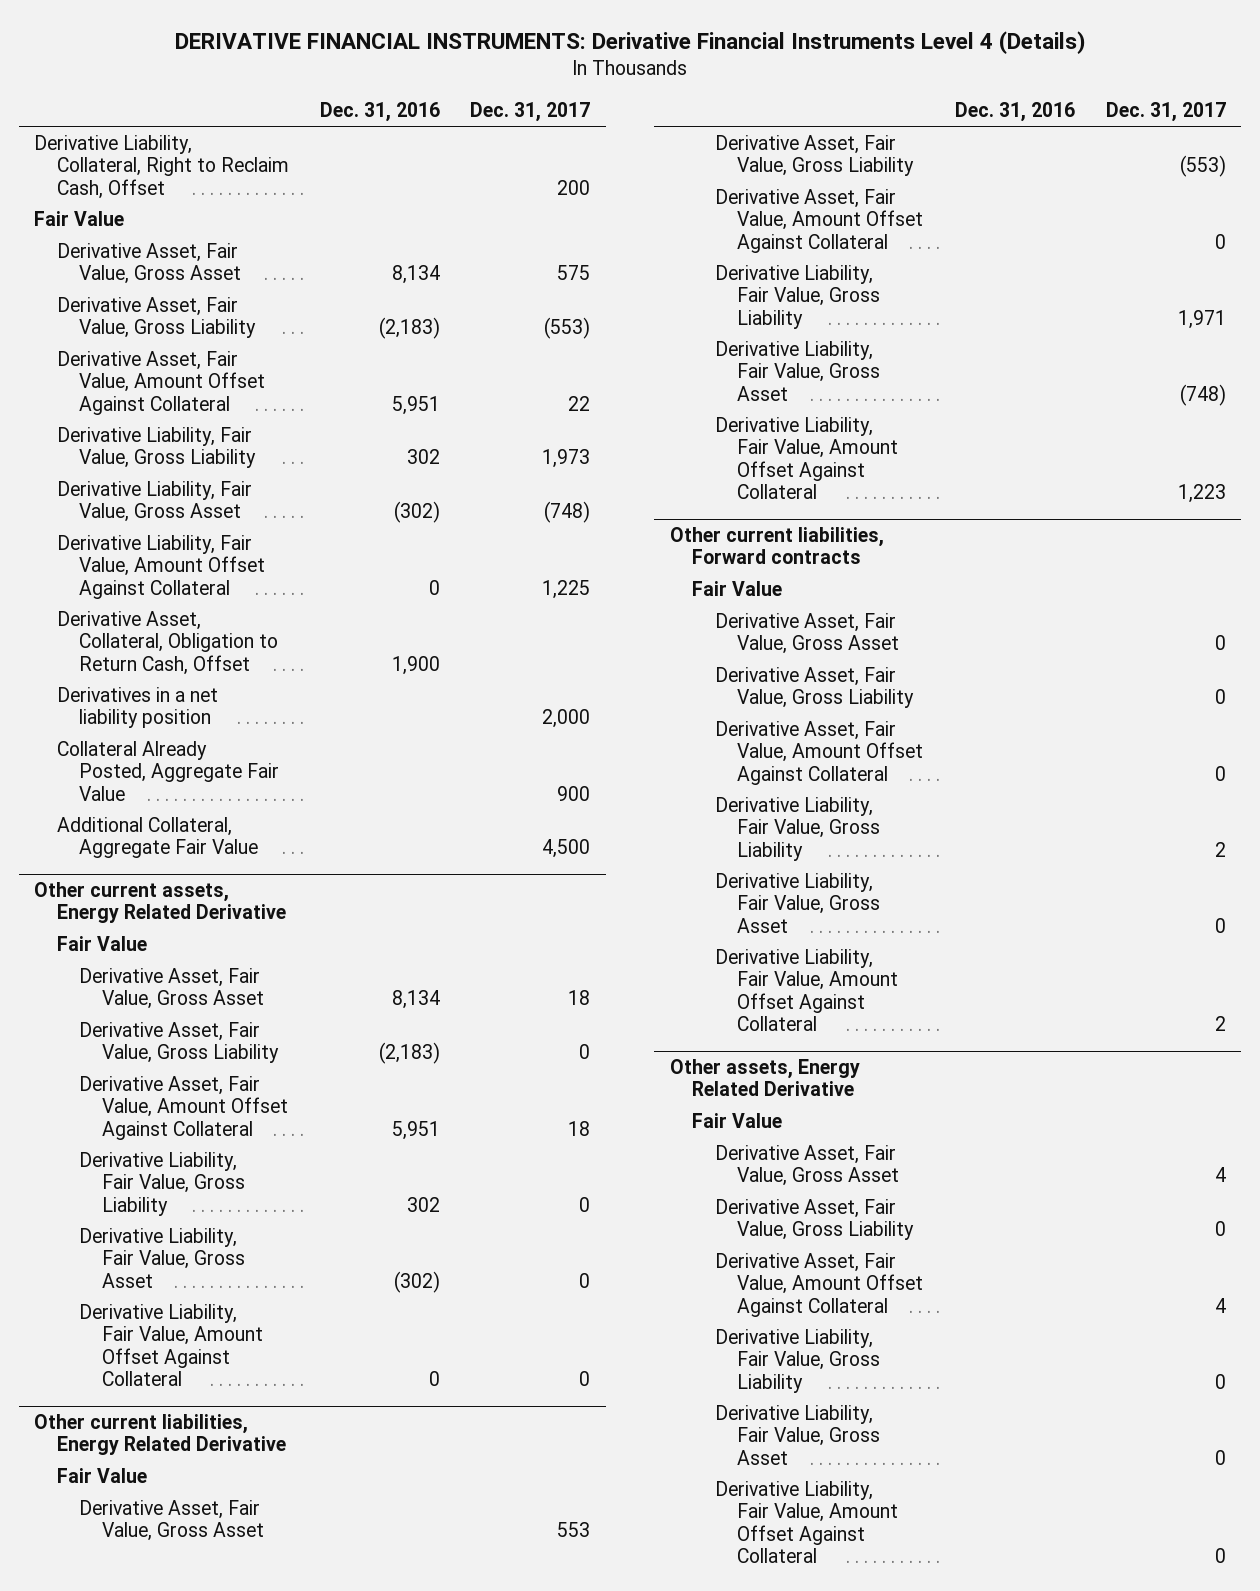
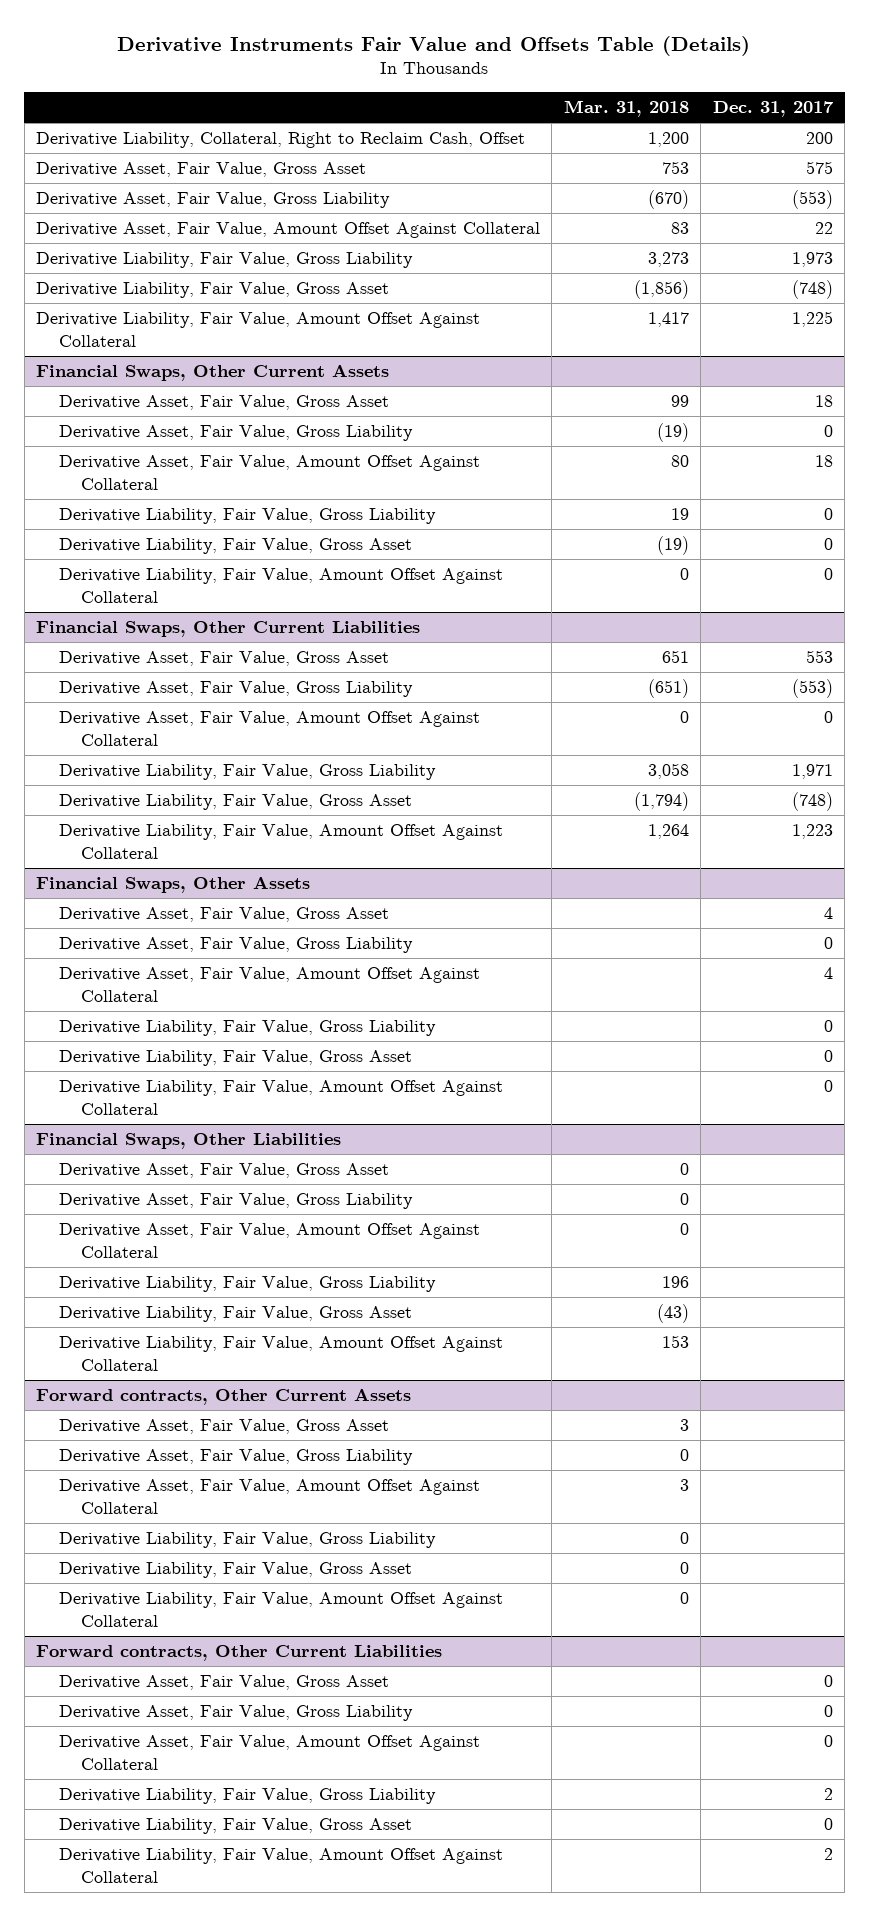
- DERIVATIVE FINANCIAL INSTRUMENTS: Derivative Financial Instruments Level 4 (Details)
+ Derivative Instruments Fair Value and Offsets Table (Details)
- | Dec. 31, 2016 | Dec. 31, 2017
+ | Mar. 31, 2018 | Dec. 31, 2017
- Fair Value
- Derivative Asset, Collateral, Obligation to Return Cash, Offset | 1,900 |
- Derivatives in a net liability position | | 2,000
- Collateral Already Posted, Aggregate Fair Value | | 900
- Additional Collateral, Aggregate Fair Value | | 4,500
- Other current assets, Energy Related Derivative
- Fair Value
+ Financial Swaps, Other Current Assets
- Other current liabilities, Energy Related Derivative
- Fair Value
+ Financial Swaps, Other Current Liabilities
- Other current liabilities, Forward contracts
- Fair Value
- Derivative Asset, Fair Value, Gross Asset | | 0
- Derivative Asset, Fair Value, Gross Liability | | 0
- Derivative Asset, Fair Value, Amount Offset Against Collateral | | 0
- Derivative Liability, Fair Value, Gross Liability | | 2
- Derivative Liability, Fair Value, Gross Asset | | 0
- Derivative Liability, Fair Value, Amount Offset Against Collateral | | 2
- Other assets, Energy Related Derivative
- Fair Value
+ Financial Swaps, Other Assets
+ Financial Swaps, Other Liabilities
+ Derivative Asset, Fair Value, Gross Asset | 0 |
+ Derivative Asset, Fair Value, Gross Liability | 0 |
+ Derivative Asset, Fair Value, Amount Offset Against Collateral | 0 |
+ Derivative Liability, Fair Value, Gross Liability | 196 |
+ Derivative Liability, Fair Value, Gross Asset | (43) |
+ Derivative Liability, Fair Value, Amount Offset Against Collateral | 153 |
+ Forward contracts, Other Current Assets
+ Derivative Asset, Fair Value, Gross Asset | 3 |
+ Derivative Asset, Fair Value, Gross Liability | 0 |
+ Derivative Asset, Fair Value, Amount Offset Against Collateral | 3 |
+ Derivative Liability, Fair Value, Gross Liability | 0 |
+ Derivative Liability, Fair Value, Gross Asset | 0 |
+ Derivative Liability, Fair Value, Amount Offset Against Collateral | 0 |
+ Forward contracts, Other Current Liabilities
+ Derivative Asset, Fair Value, Gross Asset | | 0
+ Derivative Asset, Fair Value, Gross Liability | | 0
+ Derivative Asset, Fair Value, Amount Offset Against Collateral | | 0
+ Derivative Liability, Fair Value, Gross Liability | | 2
+ Derivative Liability, Fair Value, Gross Asset | | 0
+ Derivative Liability, Fair Value, Amount Offset Against Collateral | | 2

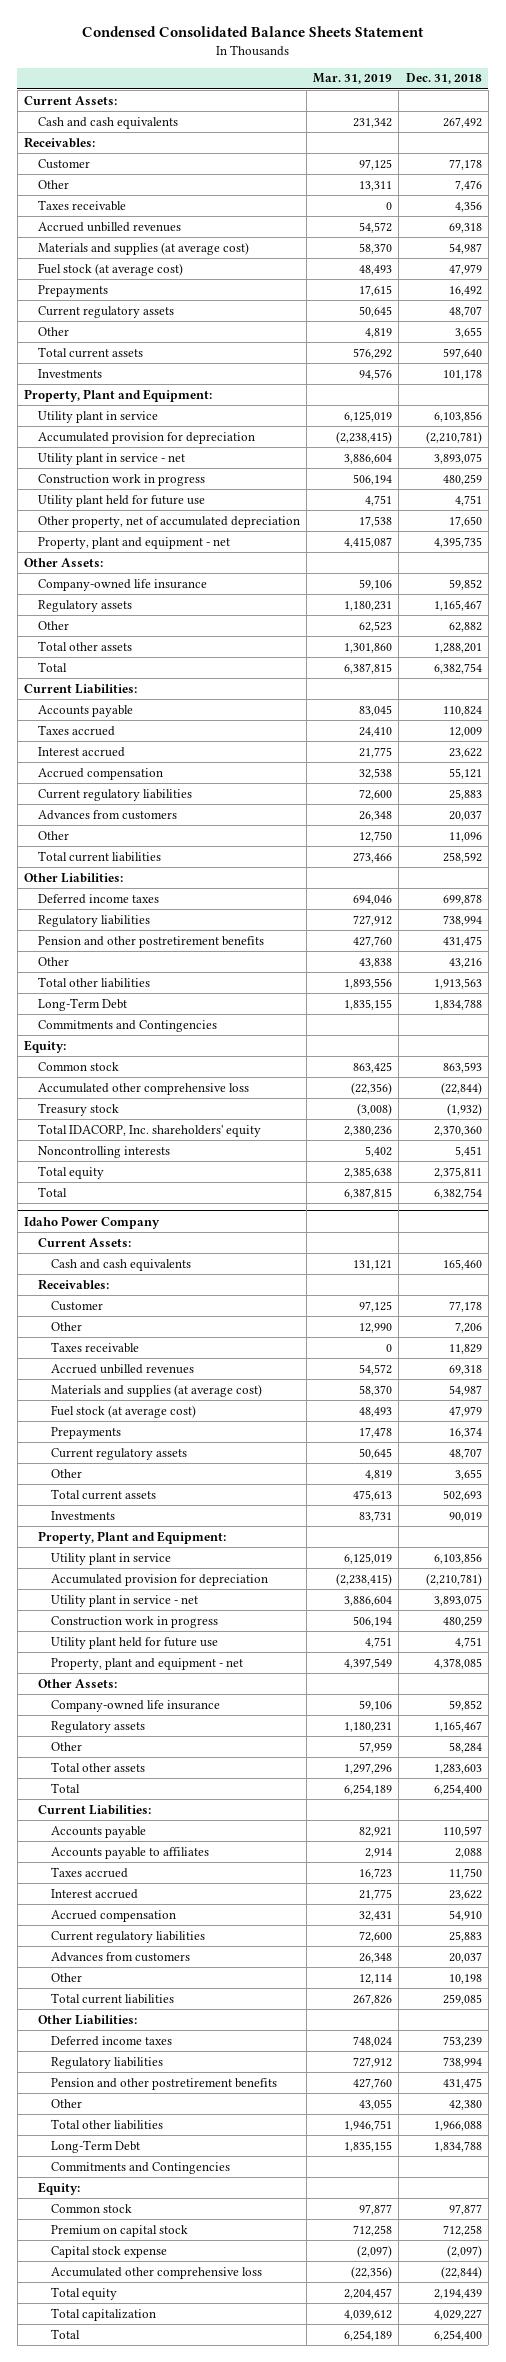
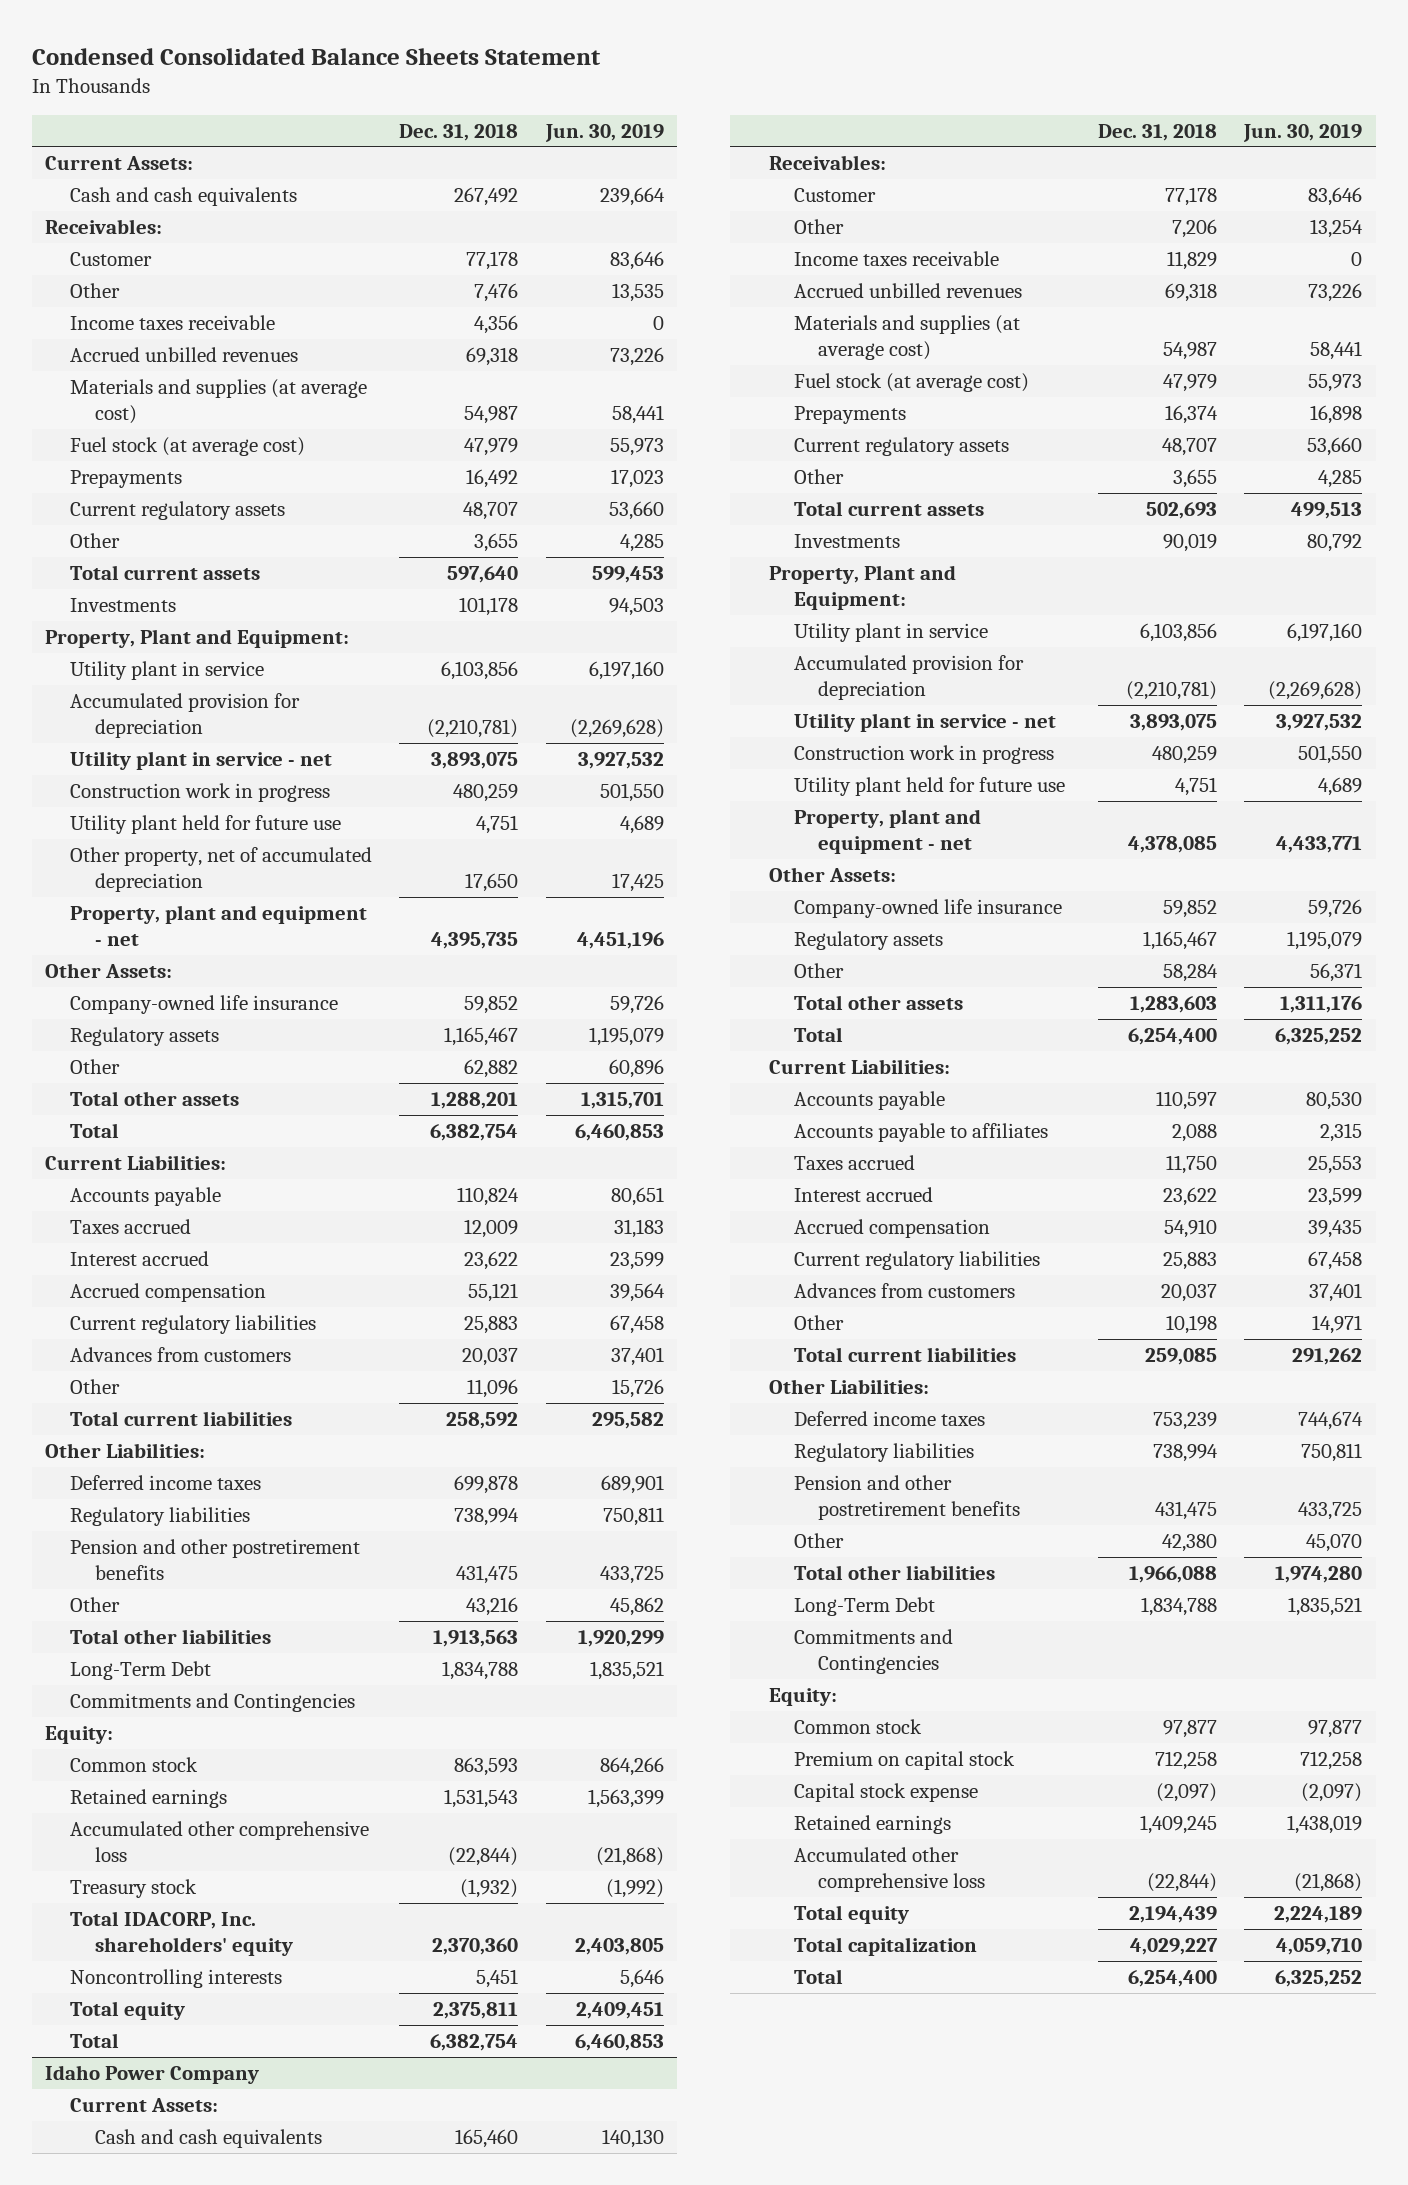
- | Mar. 31, 2019 | Dec. 31, 2018
+ | Dec. 31, 2018 | Jun. 30, 2019
- Taxes receivable | 0 | 4,356
+ Income taxes receivable | 4,356 | 0
+ Retained earnings | 1,531,543 | 1,563,399
@ Idaho Power Company
- Taxes receivable | 0 | 11,829
+ Income taxes receivable | 11,829 | 0
+ Retained earnings | 1,409,245 | 1,438,019

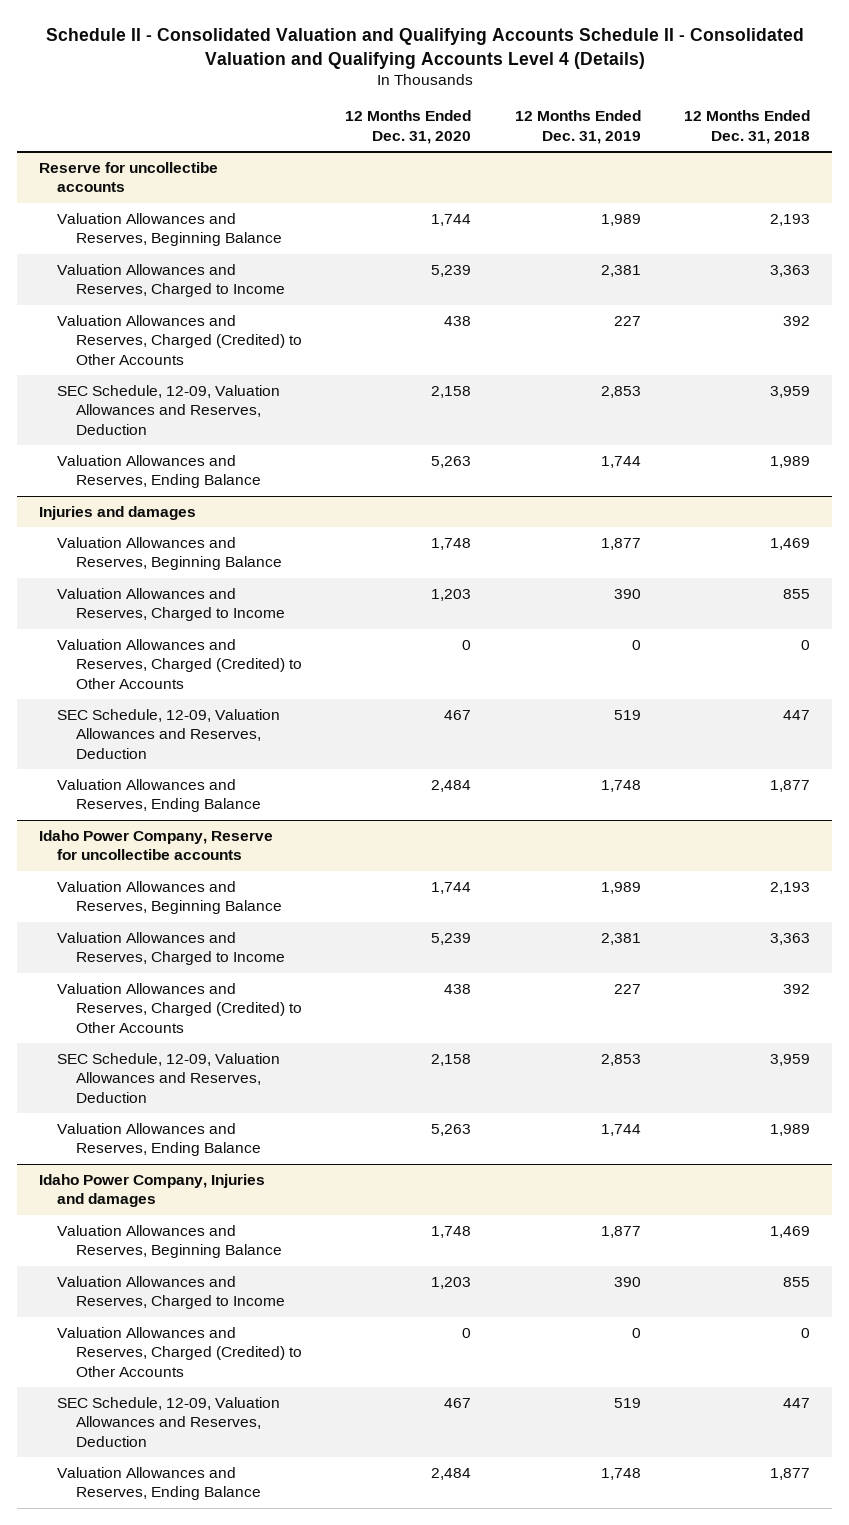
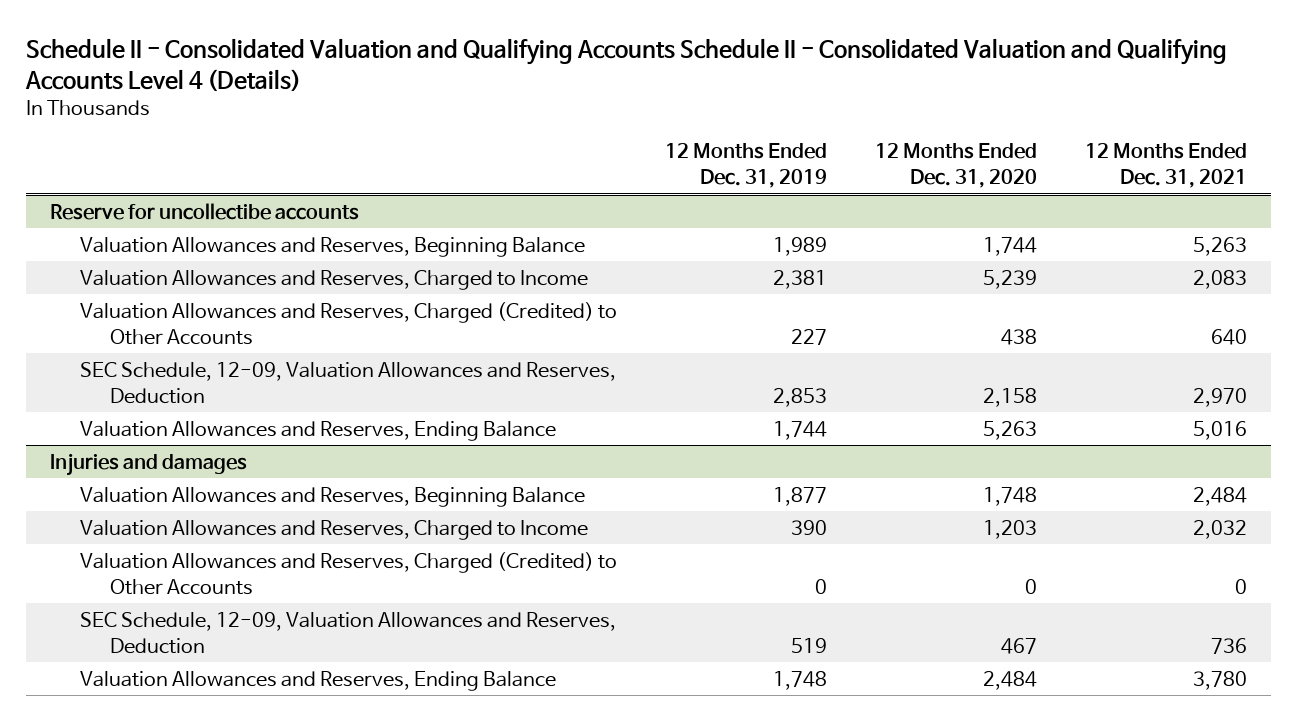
- | 12 Months Ended Dec. 31, 2020 | 12 Months Ended Dec. 31, 2019 | 12 Months Ended Dec. 31, 2018
+ | 12 Months Ended Dec. 31, 2019 | 12 Months Ended Dec. 31, 2020 | 12 Months Ended Dec. 31, 2021
- Idaho Power Company, Reserve for uncollectibe accounts
- Valuation Allowances and Reserves, Beginning Balance | 1,744 | 1,989 | 2,193
- Valuation Allowances and Reserves, Charged to Income | 5,239 | 2,381 | 3,363
- Valuation Allowances and Reserves, Charged (Credited) to Other Accounts | 438 | 227 | 392
- SEC Schedule, 12-09, Valuation Allowances and Reserves, Deduction | 2,158 | 2,853 | 3,959
- Valuation Allowances and Reserves, Ending Balance | 5,263 | 1,744 | 1,989
- Idaho Power Company, Injuries and damages
- Valuation Allowances and Reserves, Beginning Balance | 1,748 | 1,877 | 1,469
- Valuation Allowances and Reserves, Charged to Income | 1,203 | 390 | 855
- Valuation Allowances and Reserves, Charged (Credited) to Other Accounts | 0 | 0 | 0
- SEC Schedule, 12-09, Valuation Allowances and Reserves, Deduction | 467 | 519 | 447
- Valuation Allowances and Reserves, Ending Balance | 2,484 | 1,748 | 1,877

